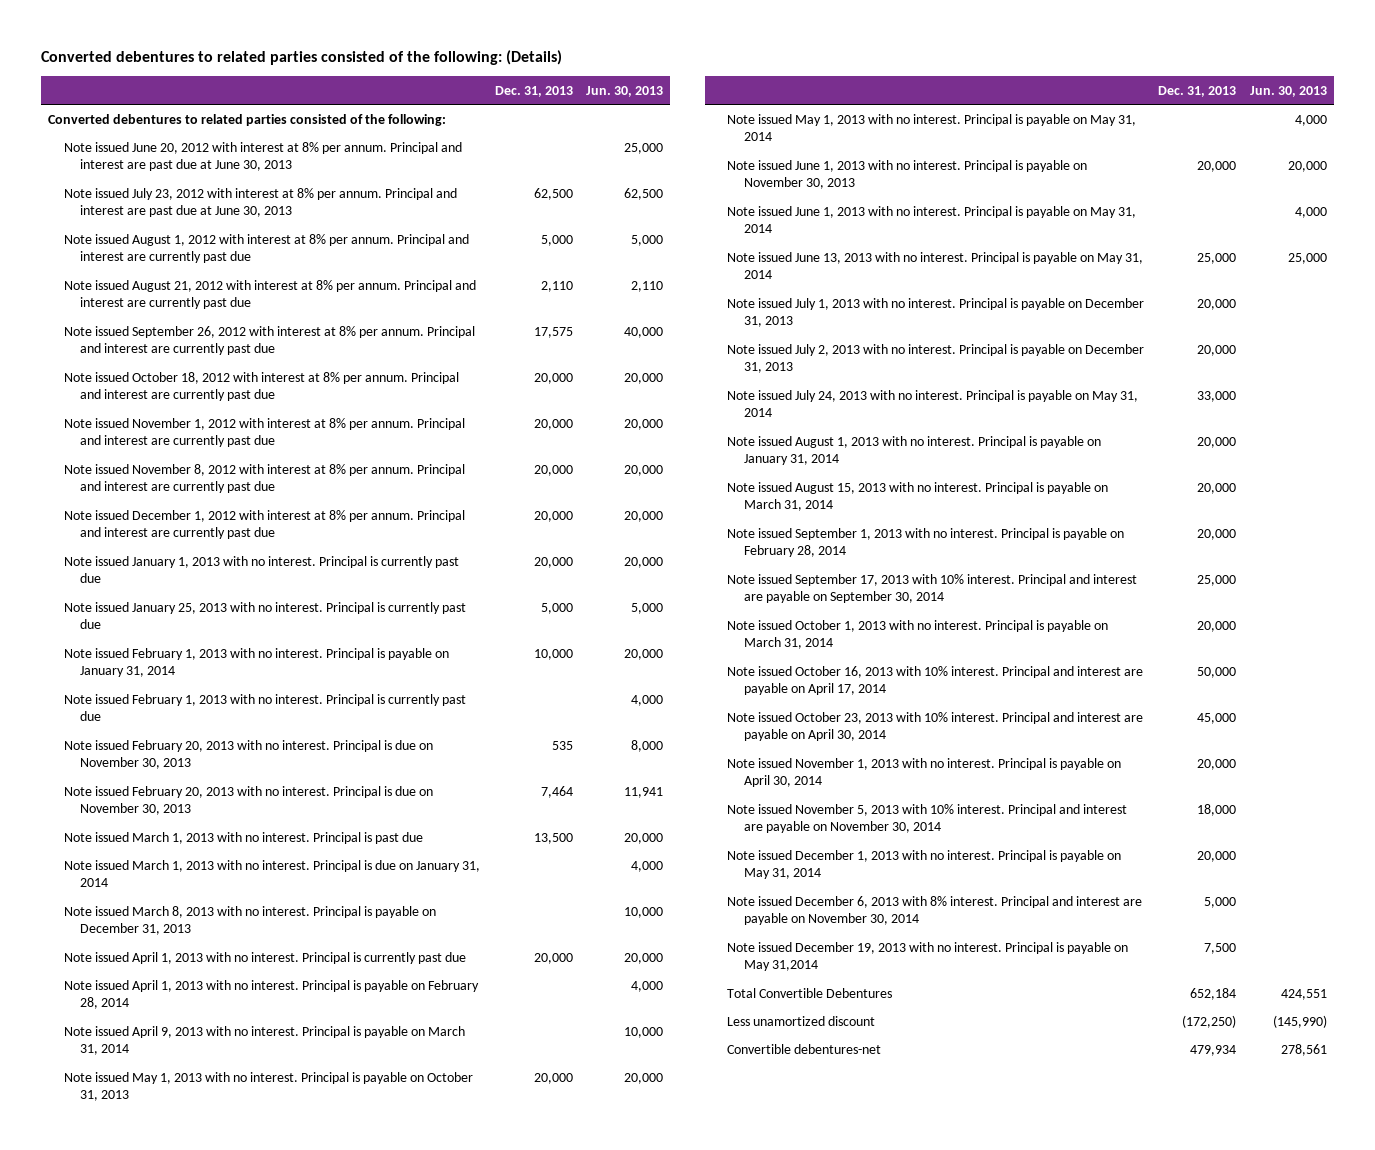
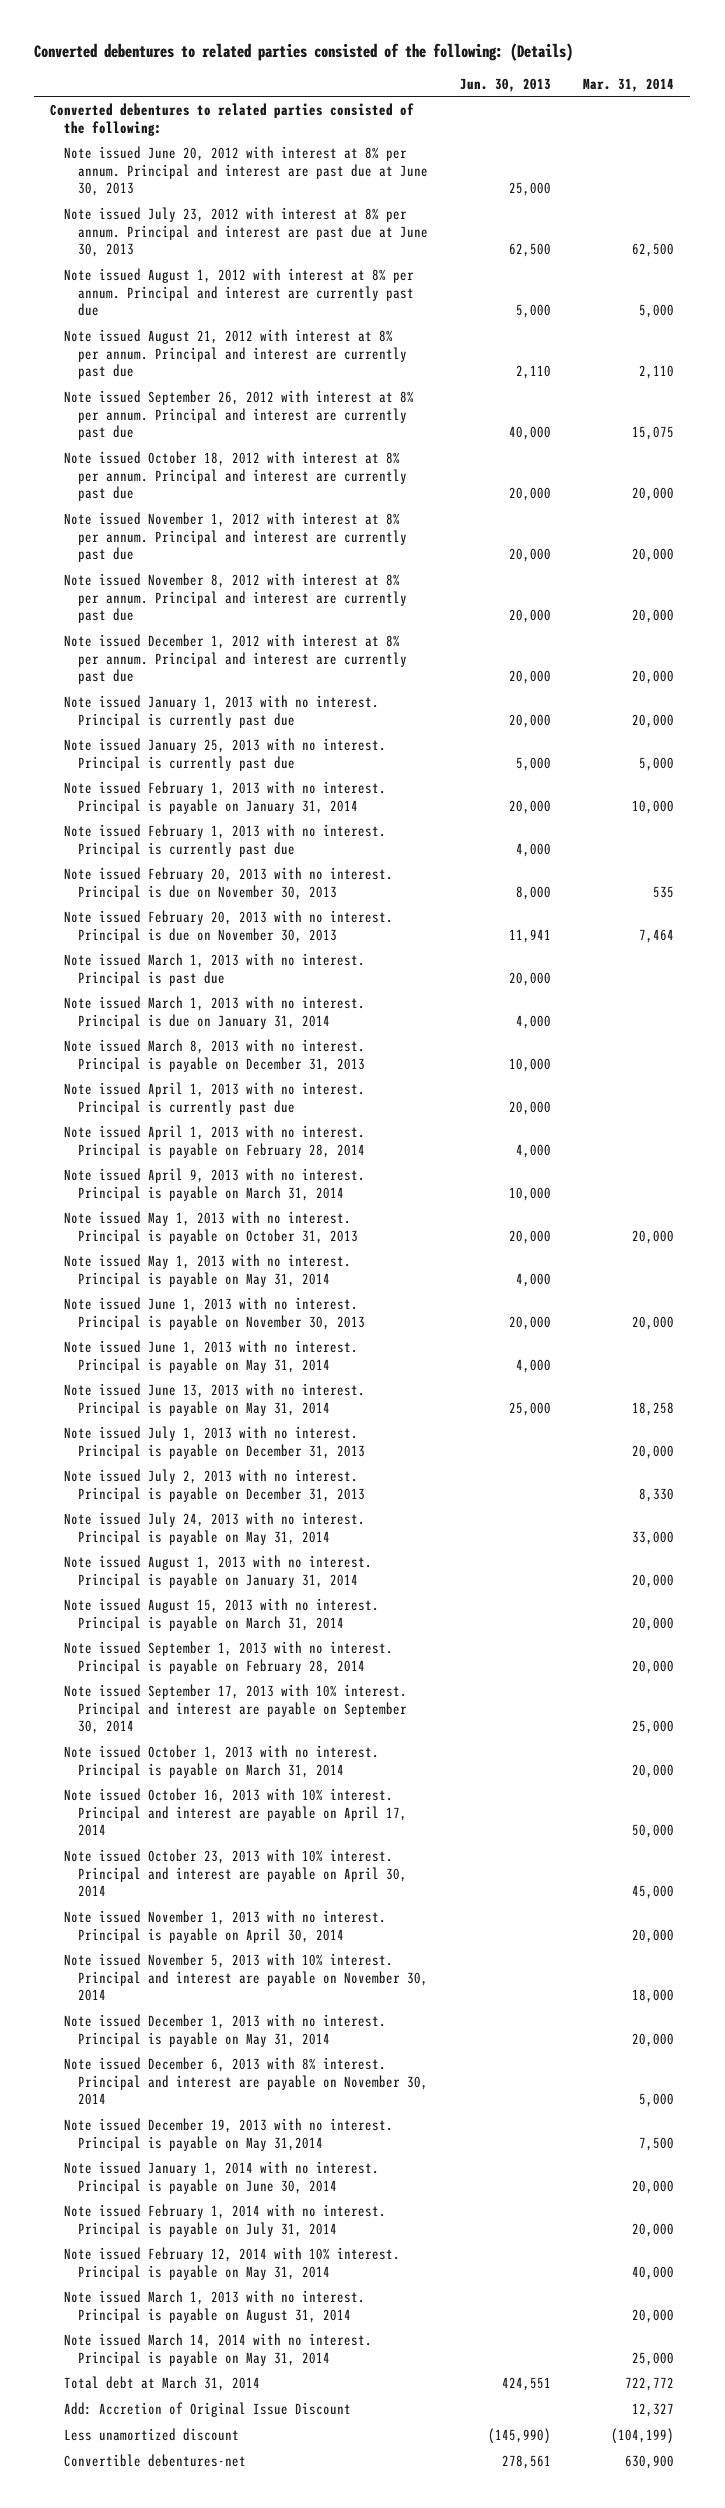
- | Dec. 31, 2013 | Jun. 30, 2013
+ | Jun. 30, 2013 | Mar. 31, 2014
- Total Convertible Debentures | 652,184 | 424,551
+ Note issued January 1, 2014 with no interest. Principal is payable on June 30, 2014 | | 20,000
+ Note issued February 1, 2014 with no interest. Principal is payable on July 31, 2014 | | 20,000
+ Note issued February 12, 2014 with 10% interest. Principal is payable on May 31, 2014 | | 40,000
+ Note issued March 1, 2013 with no interest. Principal is payable on August 31, 2014 | | 20,000
+ Note issued March 14, 2014 with no interest. Principal is payable on May 31, 2014 | | 25,000
+ Total debt at March 31, 2014 | 424,551 | 722,772
+ Add: Accretion of Original Issue Discount | | 12,327

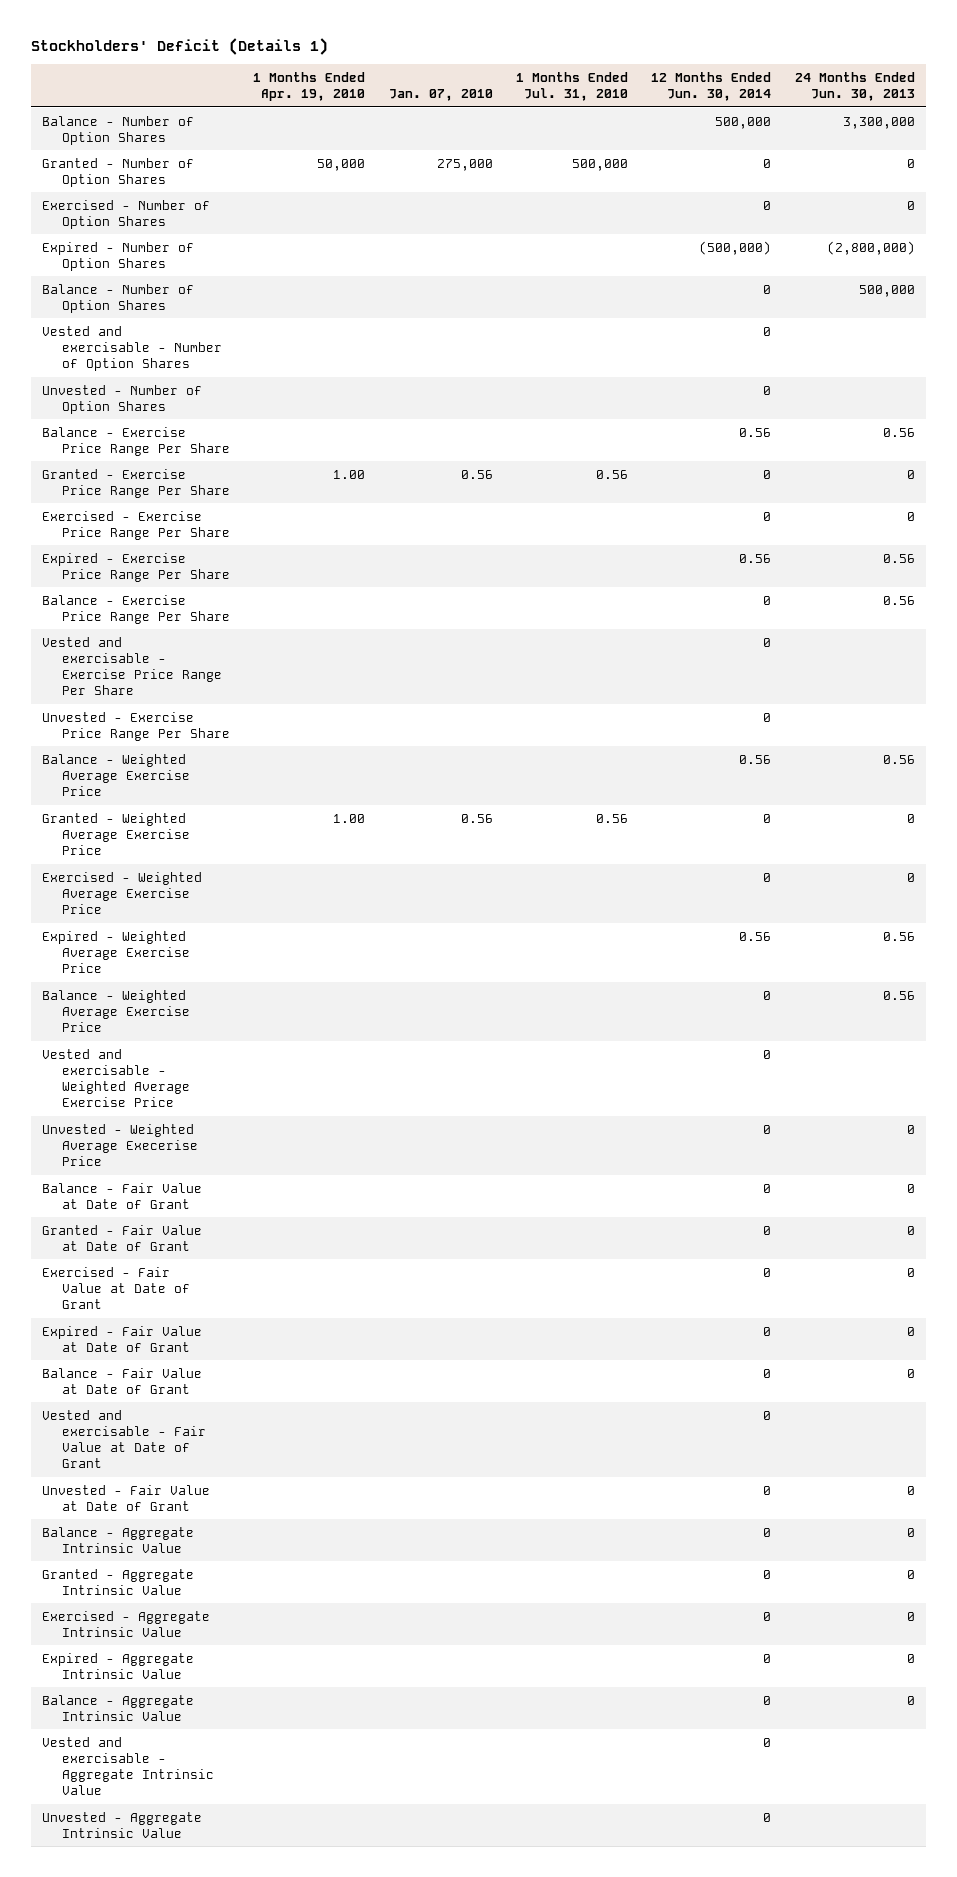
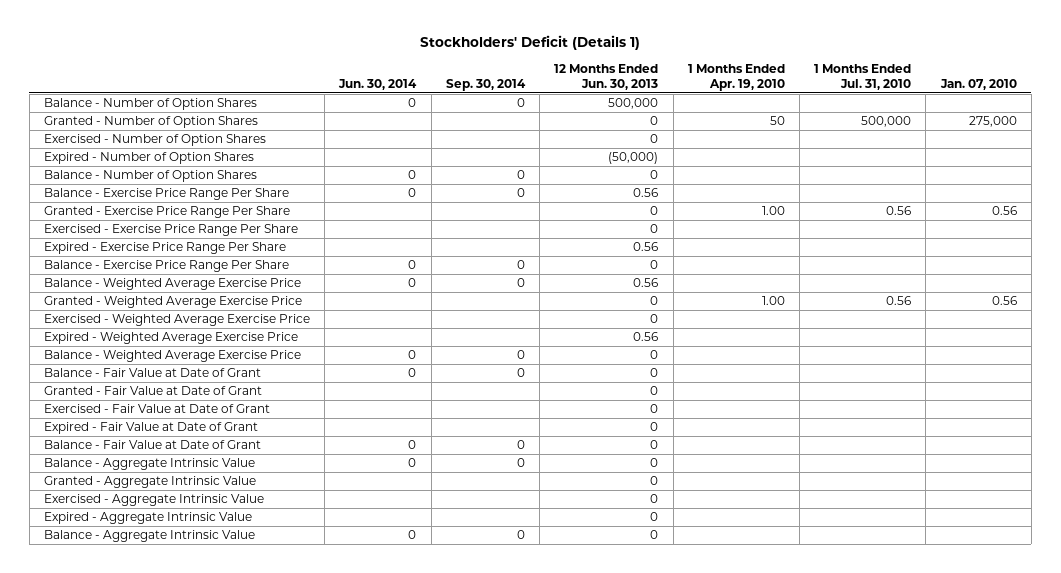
- | 1 Months Ended Apr. 19, 2010 | Jan. 07, 2010 | 1 Months Ended Jul. 31, 2010 | 12 Months Ended Jun. 30, 2014 | 24 Months Ended Jun. 30, 2013
+ | Jun. 30, 2014 | Sep. 30, 2014 | 12 Months Ended Jun. 30, 2013 | 1 Months Ended Apr. 19, 2010 | 1 Months Ended Jul. 31, 2010 | Jan. 07, 2010
- Granted - Number of Option Shares | 50,000 | 275,000 | 500,000 | 0 | 0
+ Granted - Number of Option Shares | | | 0 | 50 | 500,000 | 275,000
- Vested and exercisable - Number of Option Shares | | | | 0 |
- Unvested - Number of Option Shares | | | | 0 |
- Vested and exercisable - Exercise Price Range Per Share | | | | 0 |
- Unvested - Exercise Price Range Per Share | | | | 0 |
- Vested and exercisable - Weighted Average Exercise Price | | | | 0 |
- Unvested - Weighted Average Execerise Price | | | | 0 | 0
- Vested and exercisable - Fair Value at Date of Grant | | | | 0 |
- Unvested - Fair Value at Date of Grant | | | | 0 | 0
- Vested and exercisable - Aggregate Intrinsic Value | | | | 0 |
- Unvested - Aggregate Intrinsic Value | | | | 0 |

